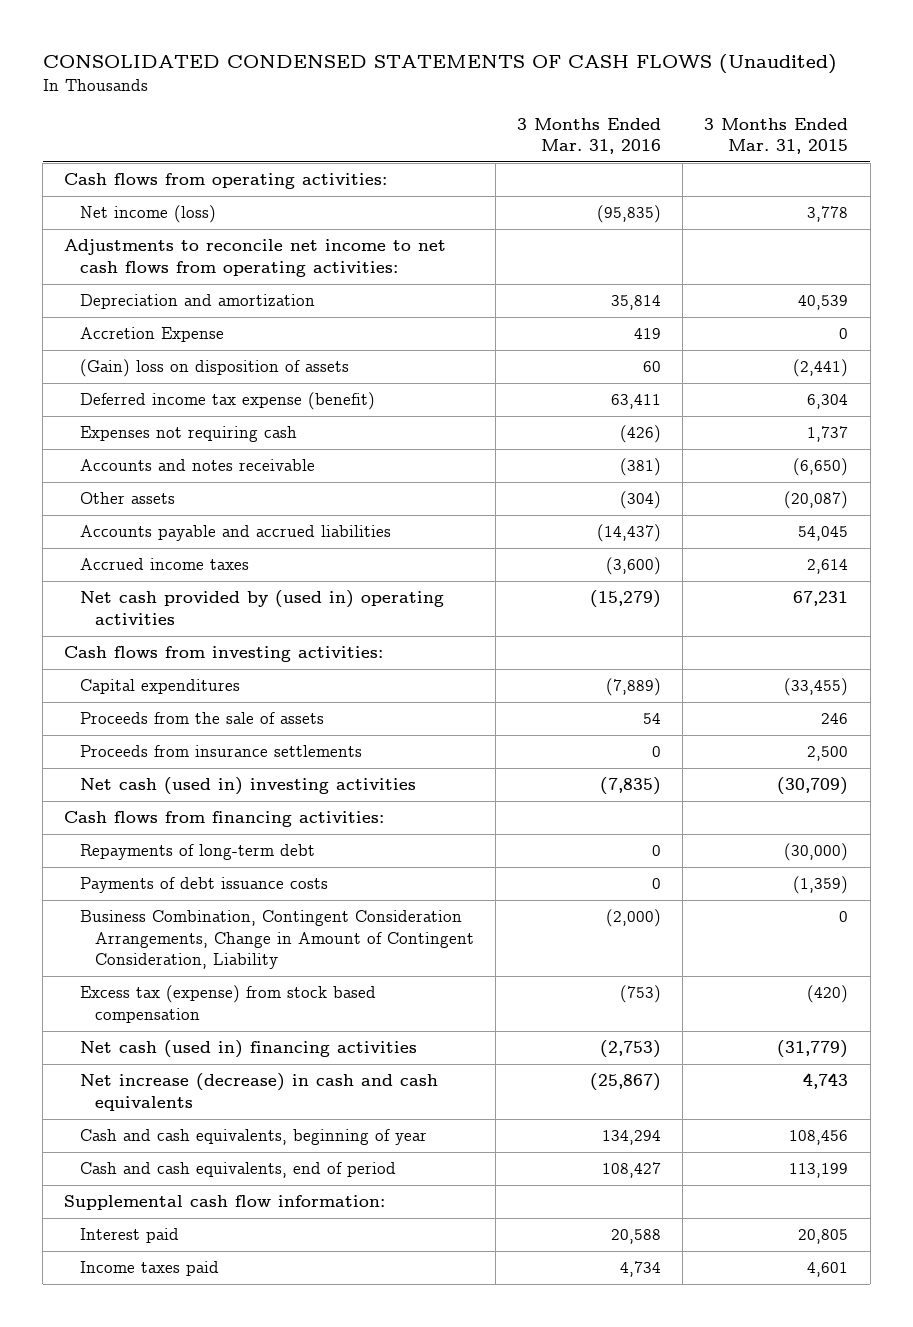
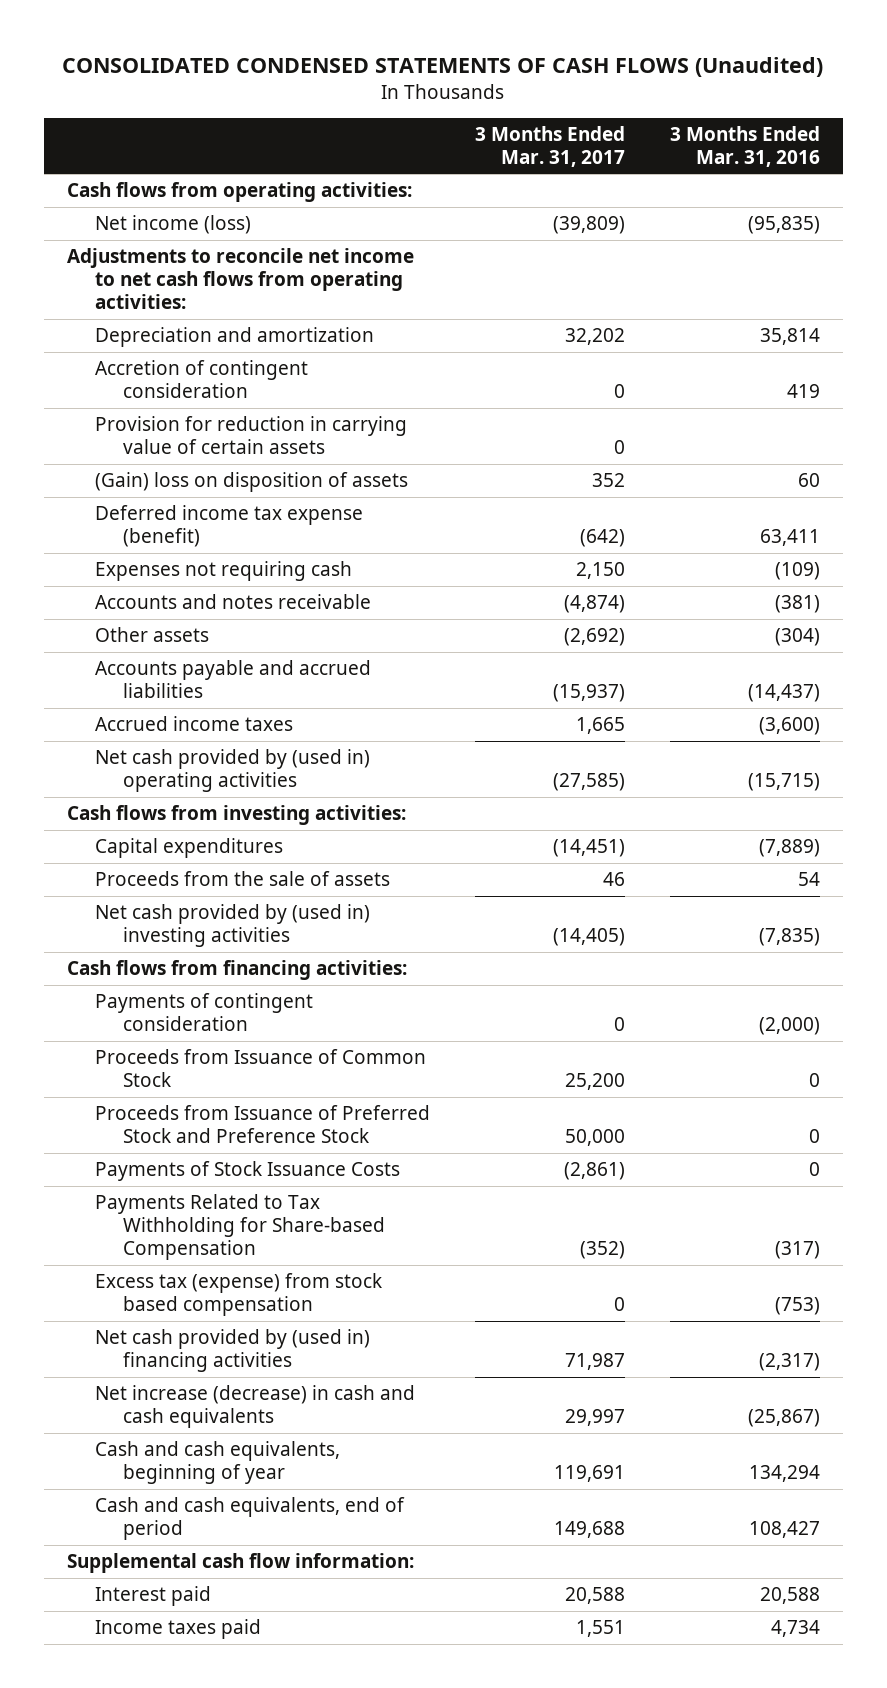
- | 3 Months Ended Mar. 31, 2016 | 3 Months Ended Mar. 31, 2015
+ | 3 Months Ended Mar. 31, 2017 | 3 Months Ended Mar. 31, 2016
- Accretion Expense | 419 | 0
+ Accretion of contingent consideration | 0 | 419
+ Provision for reduction in carrying value of certain assets | 0 |
- Expenses not requiring cash | (426) | 1,737
+ Expenses not requiring cash | 2,150 | (109)
- Net cash provided by (used in) operating activities | (15,279) | 67,231
+ Net cash provided by (used in) operating activities | (27,585) | (15,715)
- Proceeds from insurance settlements | 0 | 2,500
- Net cash (used in) investing activities | (7,835) | (30,709)
+ Net cash provided by (used in) investing activities | (14,405) | (7,835)
- Repayments of long-term debt | 0 | (30,000)
- Payments of debt issuance costs | 0 | (1,359)
- Business Combination, Contingent Consideration Arrangements, Change in Amount of Contingent Consideration, Liability | (2,000) | 0
+ Payments of contingent consideration | 0 | (2,000)
+ Proceeds from Issuance of Common Stock | 25,200 | 0
+ Proceeds from Issuance of Preferred Stock and Preference Stock | 50,000 | 0
+ Payments of Stock Issuance Costs | (2,861) | 0
+ Payments Related to Tax Withholding for Share-based Compensation | (352) | (317)
- Net cash (used in) financing activities | (2,753) | (31,779)
+ Net cash provided by (used in) financing activities | 71,987 | (2,317)

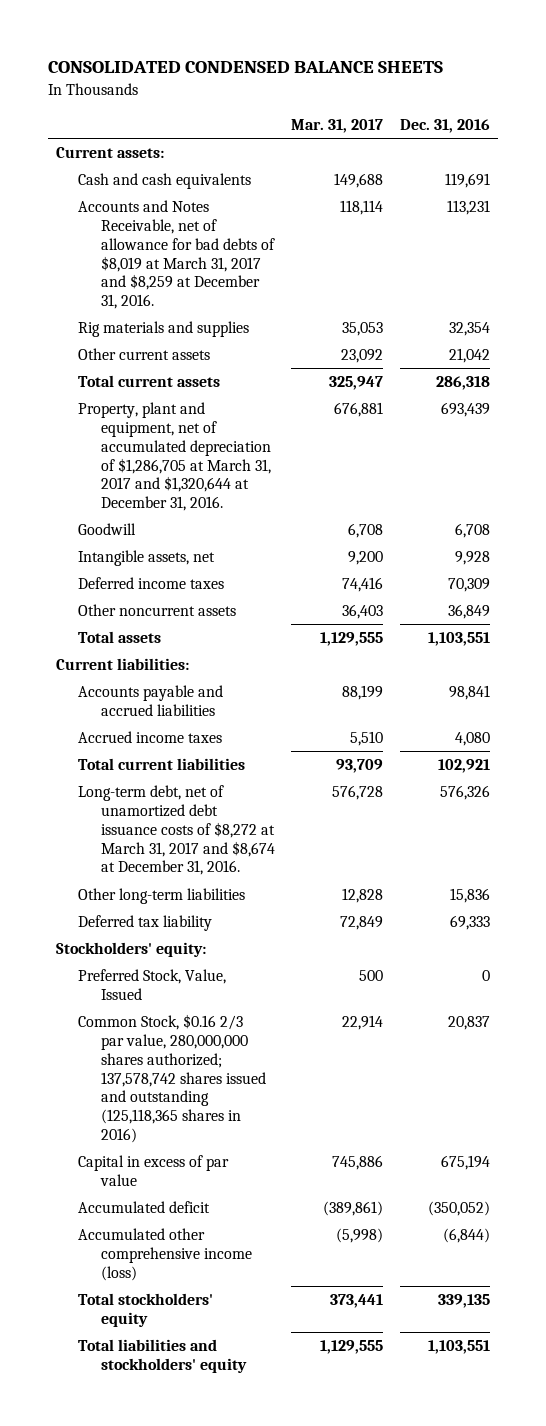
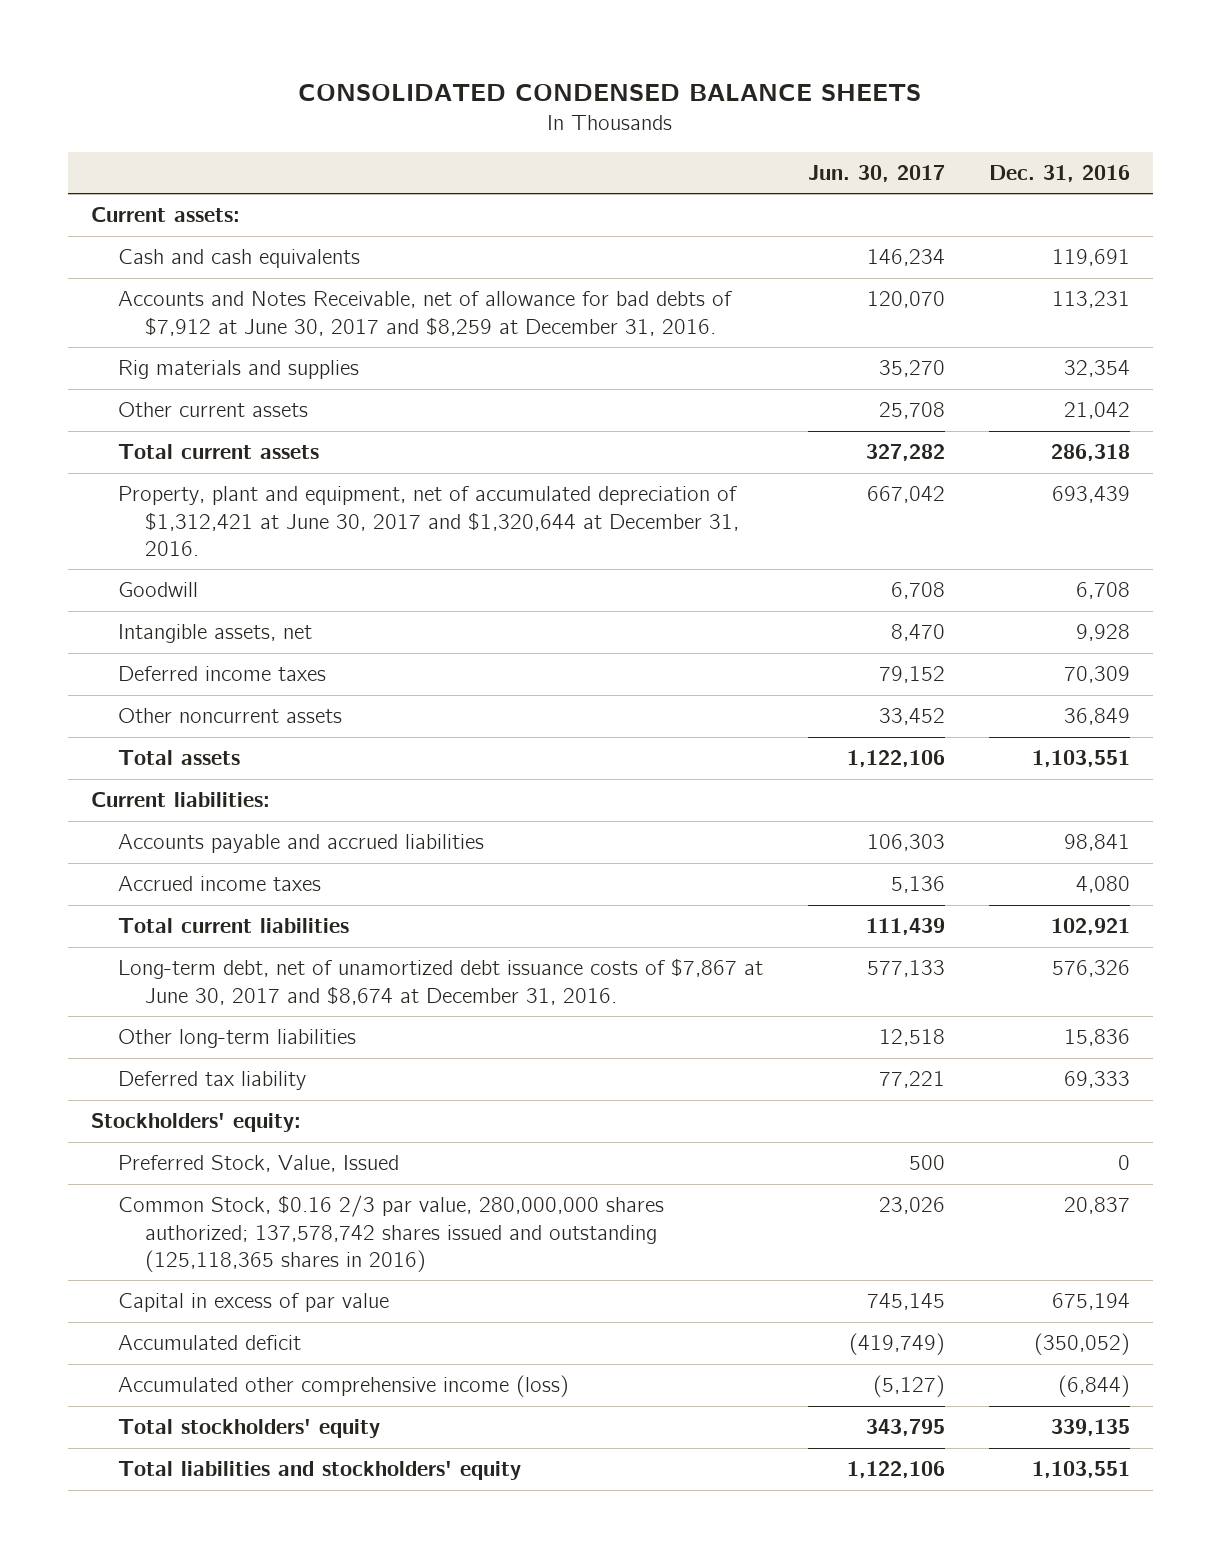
- | Mar. 31, 2017 | Dec. 31, 2016
+ | Jun. 30, 2017 | Dec. 31, 2016
- Accounts and Notes Receivable, net of allowance for bad debts of $8,019 at March 31, 2017 and $8,259 at December 31, 2016. | 118,114 | 113,231
+ Accounts and Notes Receivable, net of allowance for bad debts of $7,912 at June 30, 2017 and $8,259 at December 31, 2016. | 120,070 | 113,231
- Property, plant and equipment, net of accumulated depreciation of $1,286,705 at March 31, 2017 and $1,320,644 at December 31, 2016. | 676,881 | 693,439
+ Property, plant and equipment, net of accumulated depreciation of $1,312,421 at June 30, 2017 and $1,320,644 at December 31, 2016. | 667,042 | 693,439
- Long-term debt, net of unamortized debt issuance costs of $8,272 at March 31, 2017 and $8,674 at December 31, 2016. | 576,728 | 576,326
+ Long-term debt, net of unamortized debt issuance costs of $7,867 at June 30, 2017 and $8,674 at December 31, 2016. | 577,133 | 576,326

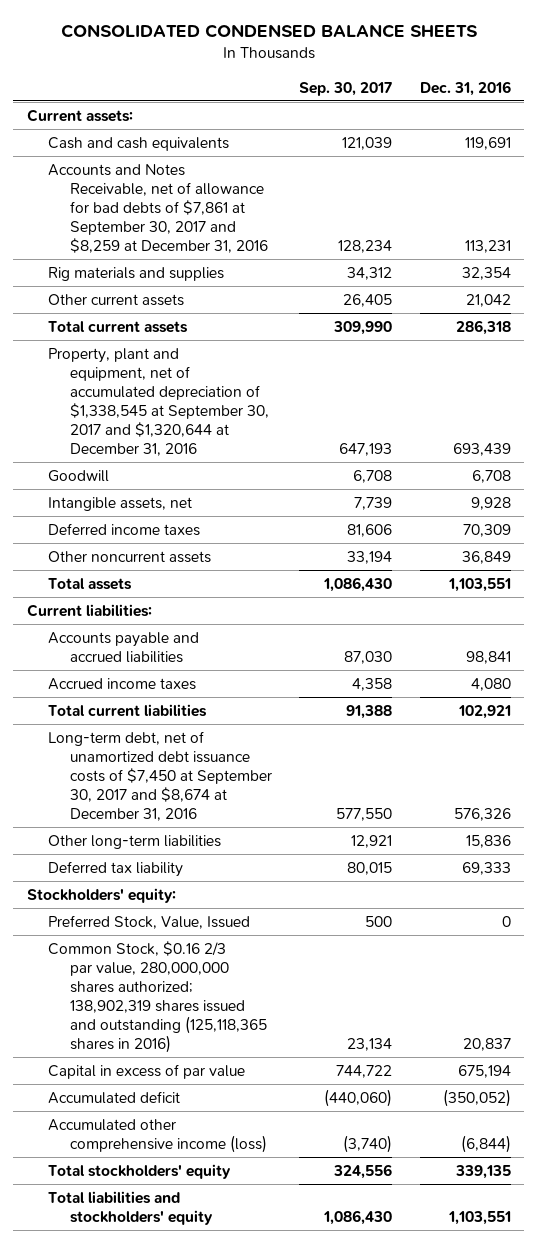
- | Jun. 30, 2017 | Dec. 31, 2016
+ | Sep. 30, 2017 | Dec. 31, 2016
- Accounts and Notes Receivable, net of allowance for bad debts of $7,912 at June 30, 2017 and $8,259 at December 31, 2016. | 120,070 | 113,231
+ Accounts and Notes Receivable, net of allowance for bad debts of $7,861 at September 30, 2017 and $8,259 at December 31, 2016 | 128,234 | 113,231
- Property, plant and equipment, net of accumulated depreciation of $1,312,421 at June 30, 2017 and $1,320,644 at December 31, 2016. | 667,042 | 693,439
+ Property, plant and equipment, net of accumulated depreciation of $1,338,545 at September 30, 2017 and $1,320,644 at December 31, 2016 | 647,193 | 693,439
- Long-term debt, net of unamortized debt issuance costs of $7,867 at June 30, 2017 and $8,674 at December 31, 2016. | 577,133 | 576,326
+ Long-term debt, net of unamortized debt issuance costs of $7,450 at September 30, 2017 and $8,674 at December 31, 2016 | 577,550 | 576,326
- Common Stock, $0.16 2/3 par value, 280,000,000 shares authorized; 137,578,742 shares issued and outstanding (125,118,365 shares in 2016) | 23,026 | 20,837
+ Common Stock, $0.16 2/3 par value, 280,000,000 shares authorized; 138,902,319 shares issued and outstanding (125,118,365 shares in 2016) | 23,134 | 20,837

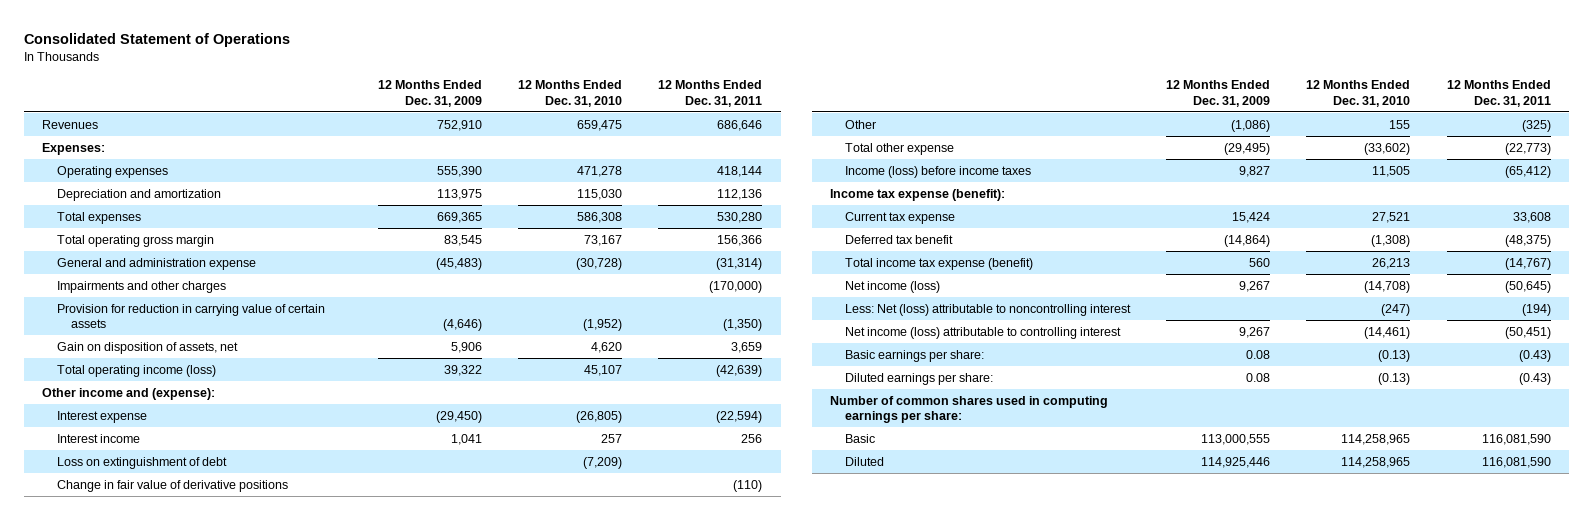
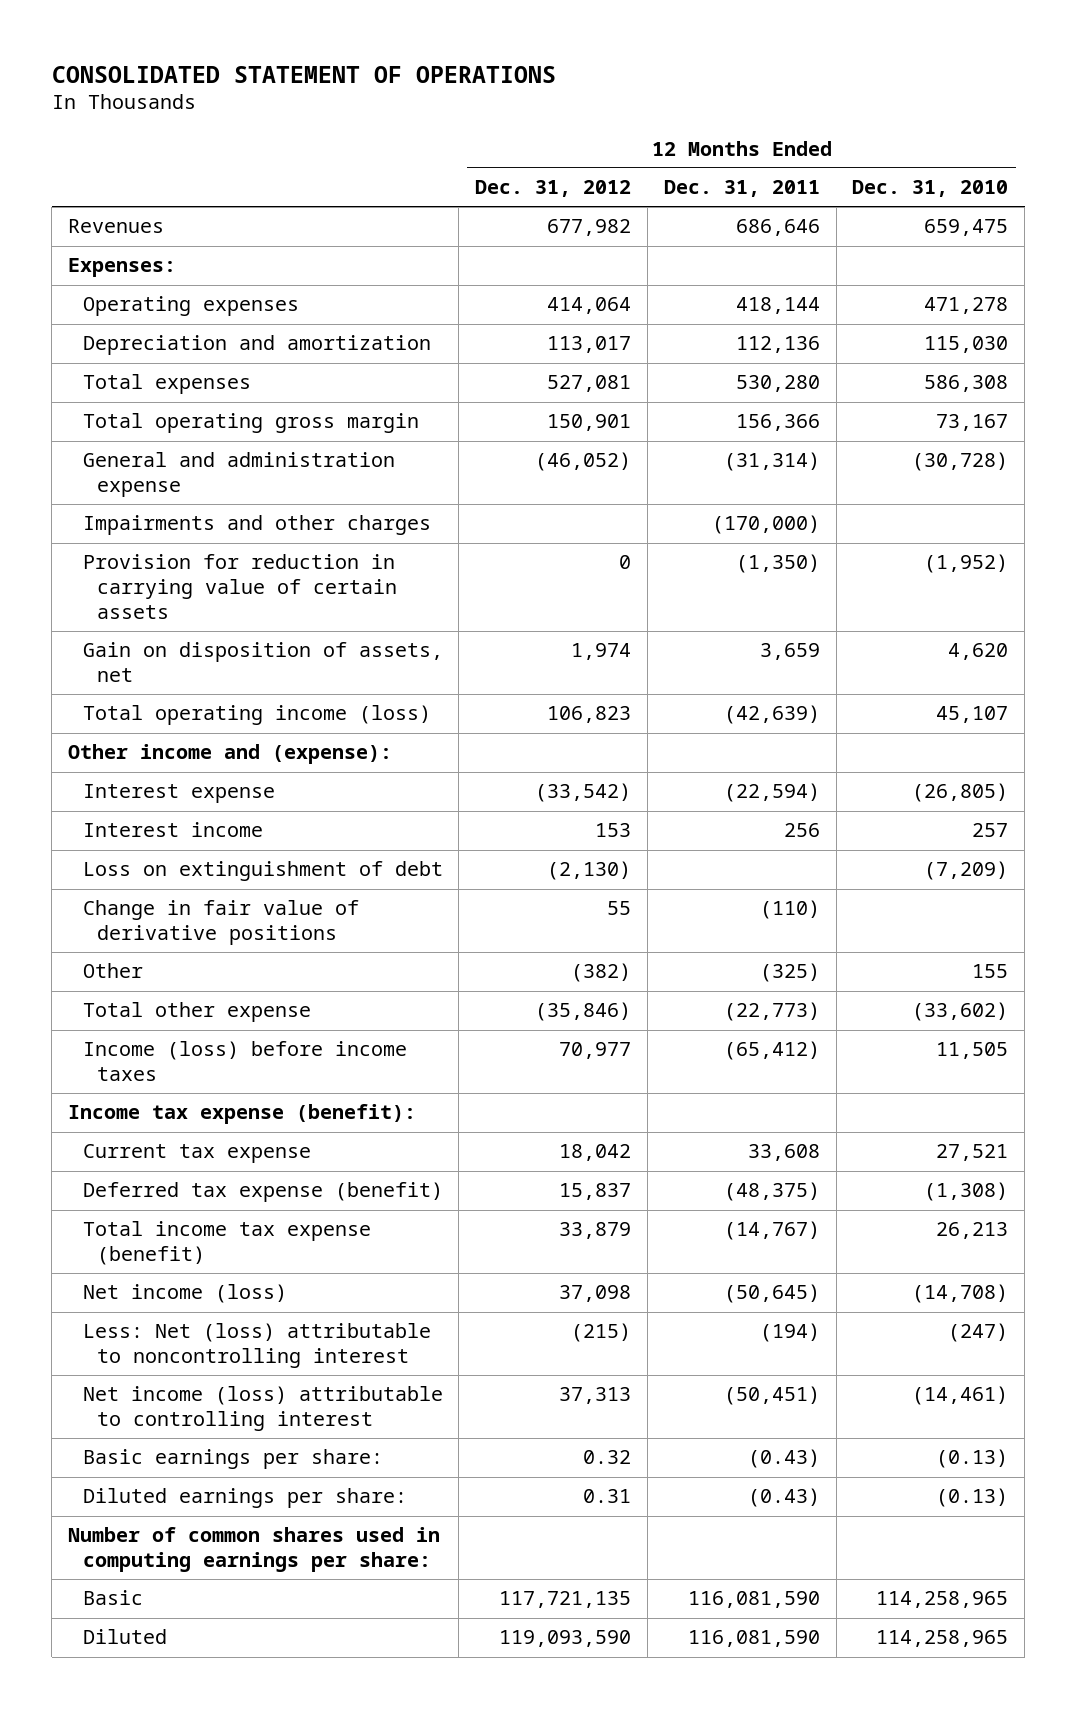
- Consolidated Statement of Operations
+ CONSOLIDATED STATEMENT OF OPERATIONS
- | 12 Months Ended Dec. 31, 2009 | 12 Months Ended Dec. 31, 2010 | 12 Months Ended Dec. 31, 2011
+ | 12 Months Ended Dec. 31, 2012 | 12 Months Ended Dec. 31, 2011 | 12 Months Ended Dec. 31, 2010
- Deferred tax benefit | (14,864) | (1,308) | (48,375)
+ Deferred tax expense (benefit) | 15,837 | (48,375) | (1,308)

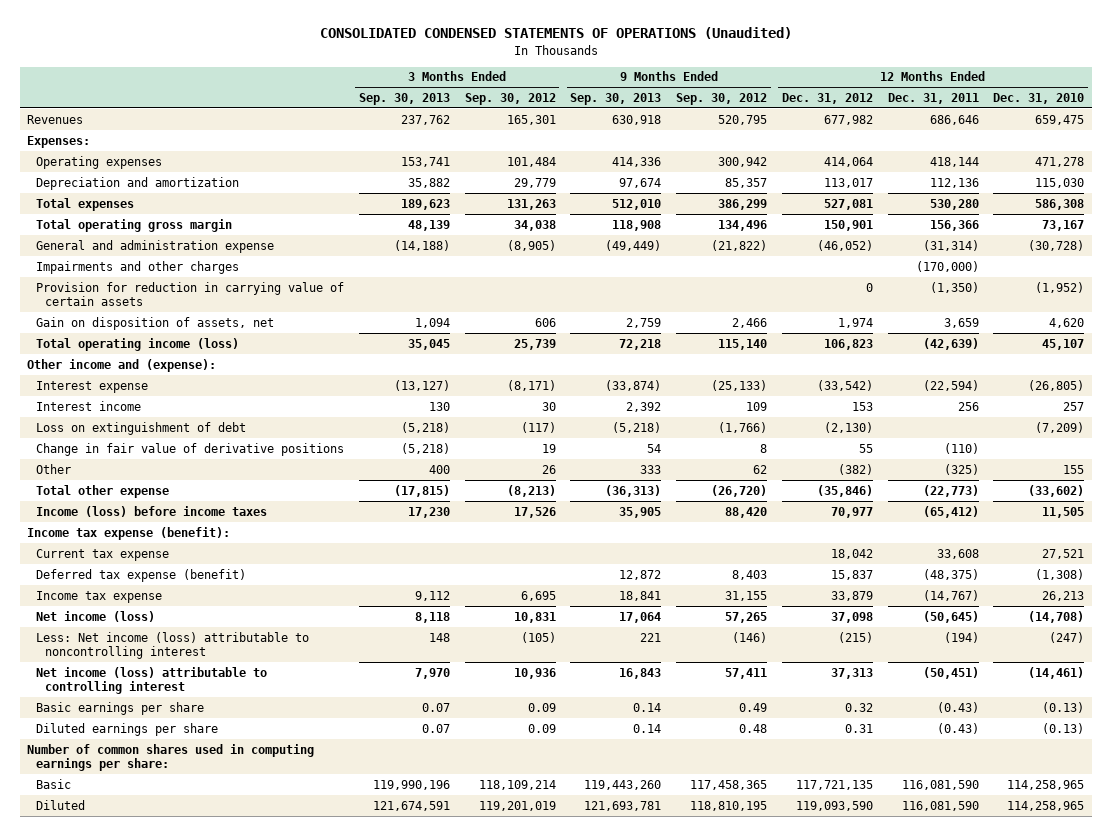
- CONSOLIDATED STATEMENT OF OPERATIONS
+ CONSOLIDATED CONDENSED STATEMENTS OF OPERATIONS (Unaudited)
- | 12 Months Ended Dec. 31, 2012 | 12 Months Ended Dec. 31, 2011 | 12 Months Ended Dec. 31, 2010
+ | 3 Months Ended Sep. 30, 2013 | 3 Months Ended Sep. 30, 2012 | 9 Months Ended Sep. 30, 2013 | 9 Months Ended Sep. 30, 2012 | 12 Months Ended Dec. 31, 2012 | 12 Months Ended Dec. 31, 2011 | 12 Months Ended Dec. 31, 2010
- Total income tax expense (benefit) | 33,879 | (14,767) | 26,213
+ Income tax expense | 9,112 | 6,695 | 18,841 | 31,155 | 33,879 | (14,767) | 26,213
- Less: Net (loss) attributable to noncontrolling interest | (215) | (194) | (247)
+ Less: Net income (loss) attributable to noncontrolling interest | 148 | (105) | 221 | (146) | (215) | (194) | (247)
- Basic earnings per share: | 0.32 | (0.43) | (0.13)
- Diluted earnings per share: | 0.31 | (0.43) | (0.13)
+ Basic earnings per share | 0.07 | 0.09 | 0.14 | 0.49 | 0.32 | (0.43) | (0.13)
+ Diluted earnings per share | 0.07 | 0.09 | 0.14 | 0.48 | 0.31 | (0.43) | (0.13)

